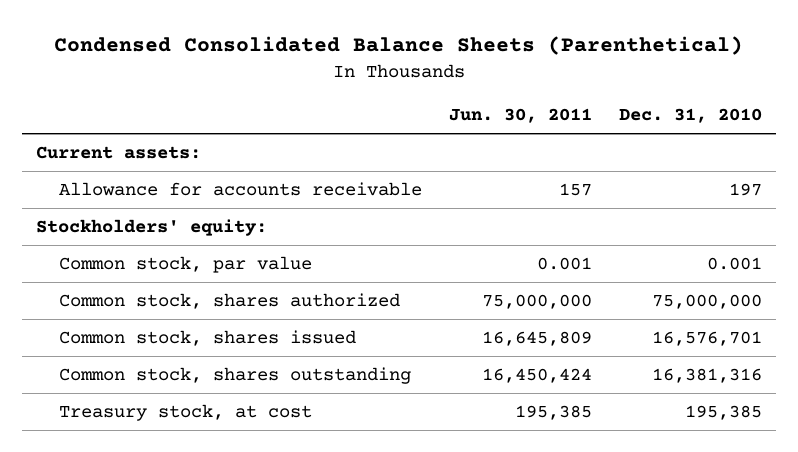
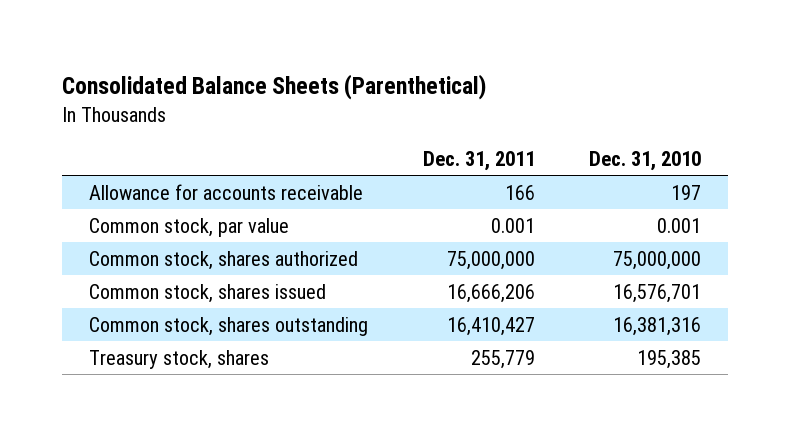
- Condensed Consolidated Balance Sheets (Parenthetical)
+ Consolidated Balance Sheets (Parenthetical)
- | Jun. 30, 2011 | Dec. 31, 2010
+ | Dec. 31, 2011 | Dec. 31, 2010
- Current assets:
- Stockholders' equity:
- Treasury stock, at cost | 195,385 | 195,385
+ Treasury stock, shares | 255,779 | 195,385

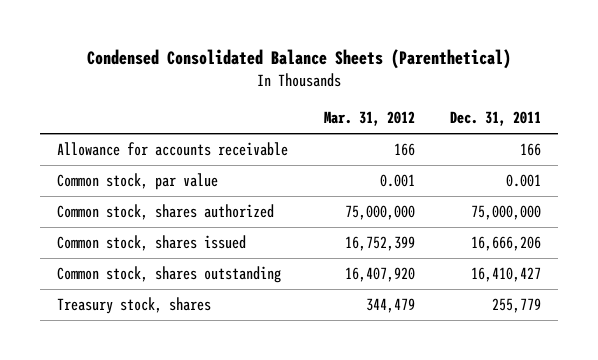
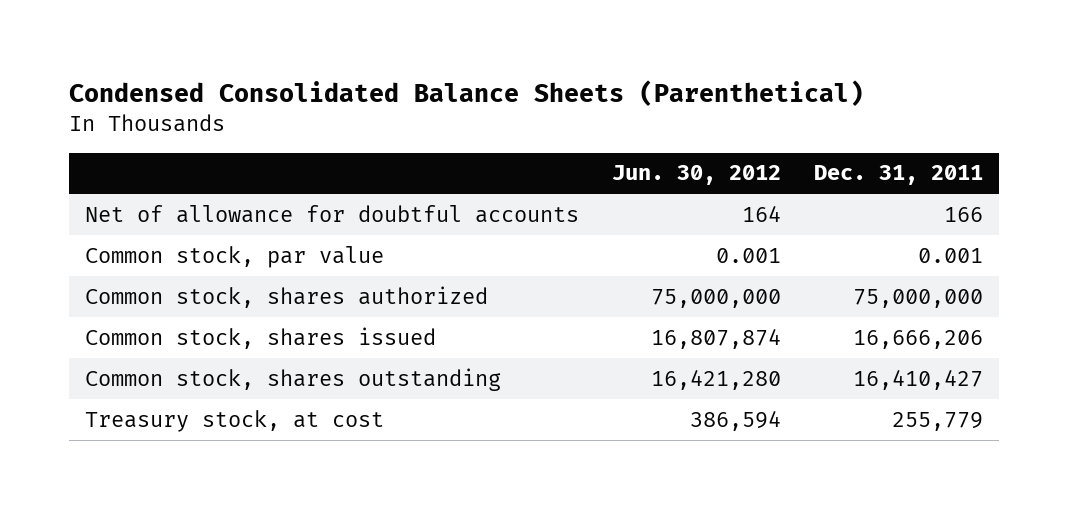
- | Mar. 31, 2012 | Dec. 31, 2011
+ | Jun. 30, 2012 | Dec. 31, 2011
- Allowance for accounts receivable | 166 | 166
+ Net of allowance for doubtful accounts | 164 | 166
- Treasury stock, shares | 344,479 | 255,779
+ Treasury stock, at cost | 386,594 | 255,779

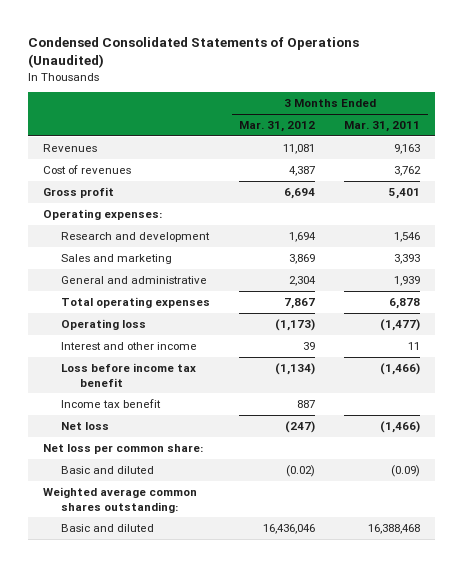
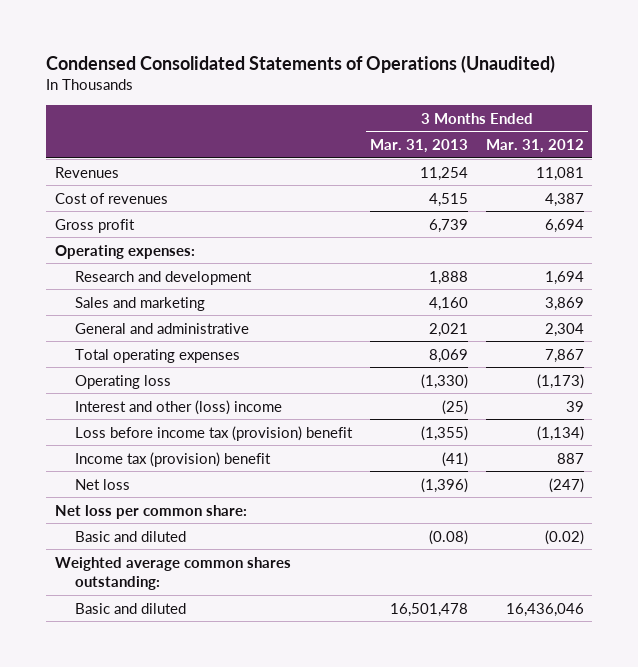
- | 3 Months Ended Mar. 31, 2012 | 3 Months Ended Mar. 31, 2011
+ | 3 Months Ended Mar. 31, 2013 | 3 Months Ended Mar. 31, 2012
- Interest and other income | 39 | 11
- Loss before income tax benefit | (1,134) | (1,466)
- Income tax benefit | 887 |
+ Interest and other (loss) income | (25) | 39
+ Loss before income tax (provision) benefit | (1,355) | (1,134)
+ Income tax (provision) benefit | (41) | 887

